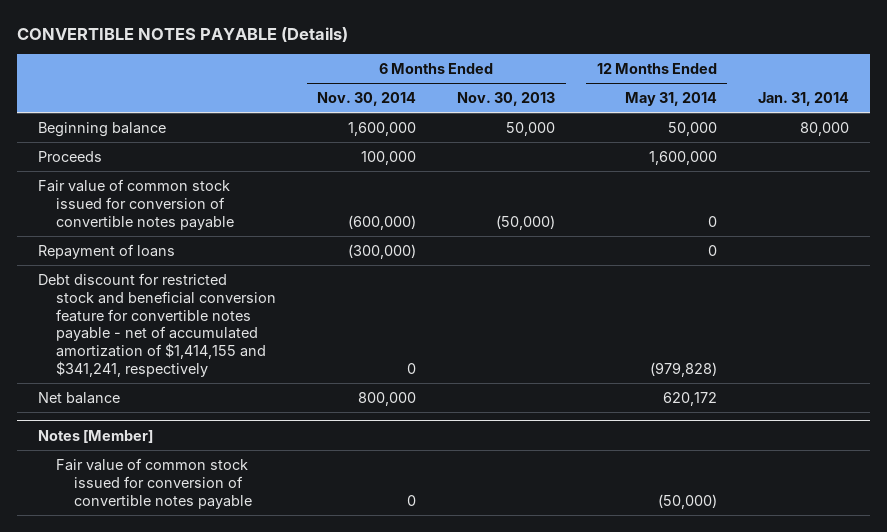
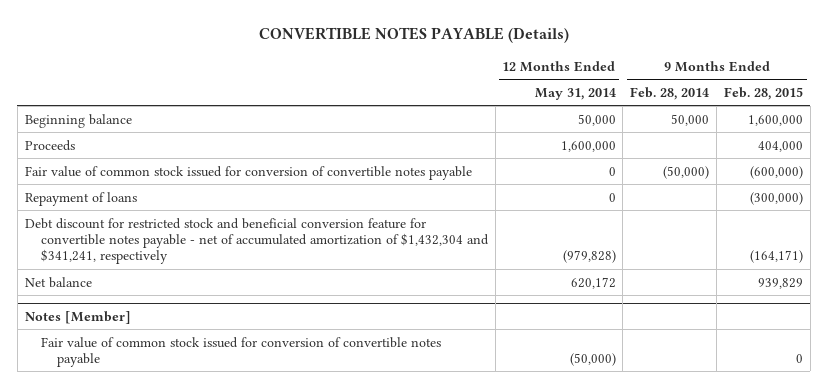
- | 6 Months Ended Nov. 30, 2014 | 6 Months Ended Nov. 30, 2013 | 12 Months Ended May 31, 2014 | Jan. 31, 2014
+ | 12 Months Ended May 31, 2014 | 9 Months Ended Feb. 28, 2014 | 9 Months Ended Feb. 28, 2015
- Debt discount for restricted stock and beneficial conversion feature for convertible notes payable - net of accumulated amortization of $1,414,155 and $341,241, respectively | 0 | | (979,828) |
+ Debt discount for restricted stock and beneficial conversion feature for convertible notes payable - net of accumulated amortization of $1,432,304 and $341,241, respectively | (979,828) | | (164,171)

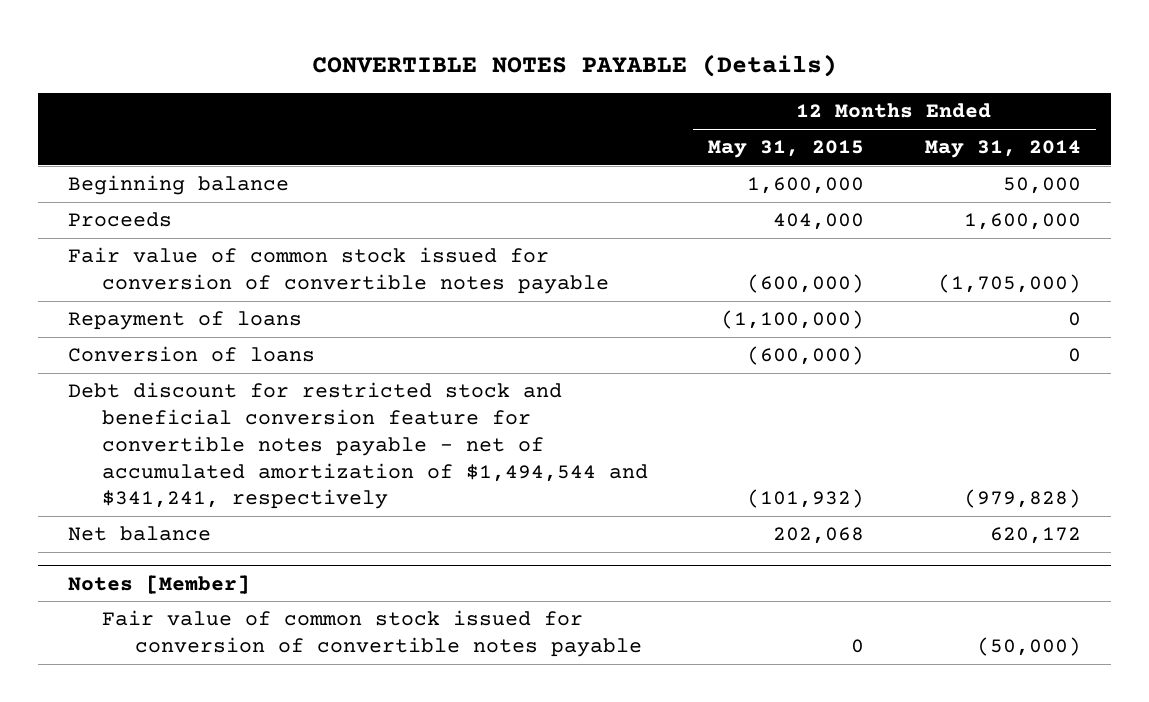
- | 12 Months Ended May 31, 2014 | 9 Months Ended Feb. 28, 2014 | 9 Months Ended Feb. 28, 2015
+ | 12 Months Ended May 31, 2015 | 12 Months Ended May 31, 2014
- Fair value of common stock issued for conversion of convertible notes payable | 0 | (50,000) | (600,000)
+ Fair value of common stock issued for conversion of convertible notes payable | (600,000) | (1,705,000)
- Debt discount for restricted stock and beneficial conversion feature for convertible notes payable - net of accumulated amortization of $1,432,304 and $341,241, respectively | (979,828) | | (164,171)
+ Conversion of loans | (600,000) | 0
+ Debt discount for restricted stock and beneficial conversion feature for convertible notes payable - net of accumulated amortization of $1,494,544 and $341,241, respectively | (101,932) | (979,828)

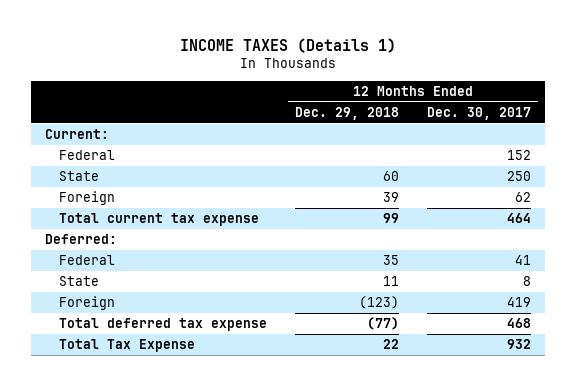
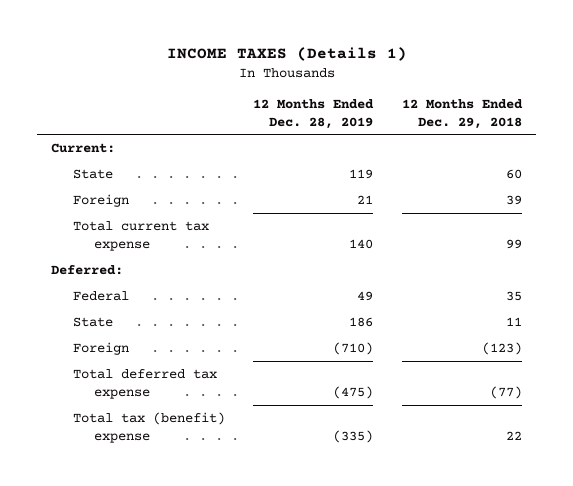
- | 12 Months Ended Dec. 29, 2018 | 12 Months Ended Dec. 30, 2017
+ | 12 Months Ended Dec. 28, 2019 | 12 Months Ended Dec. 29, 2018
- Federal | | 152
- Total Tax Expense | 22 | 932
+ Total tax (benefit) expense | (335) | 22

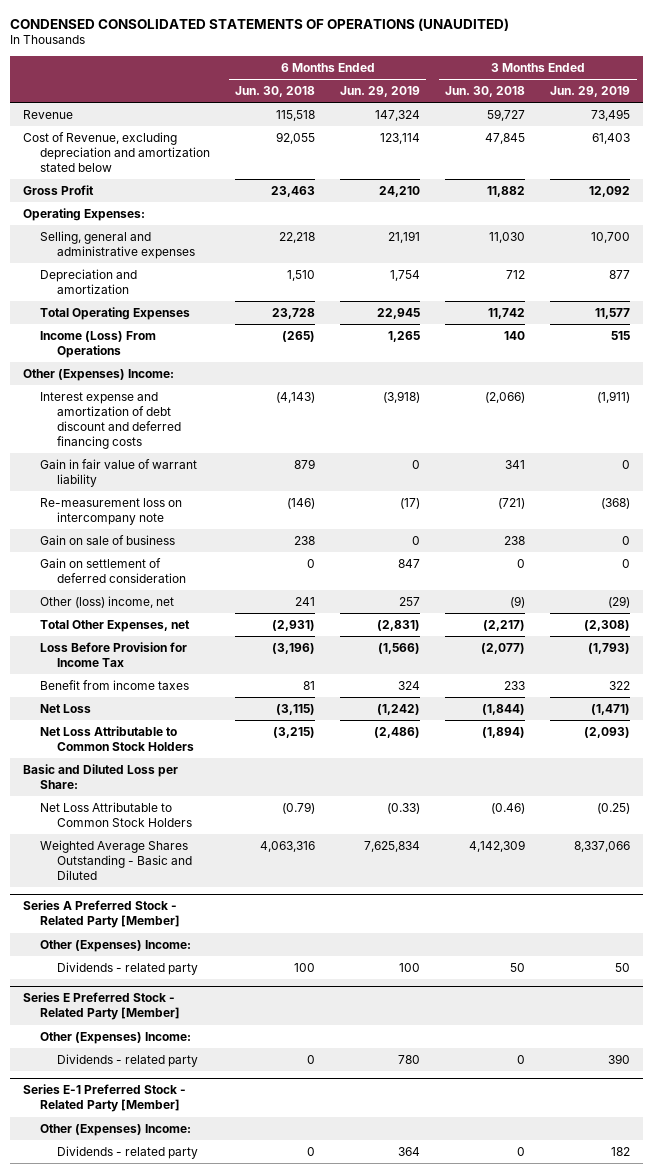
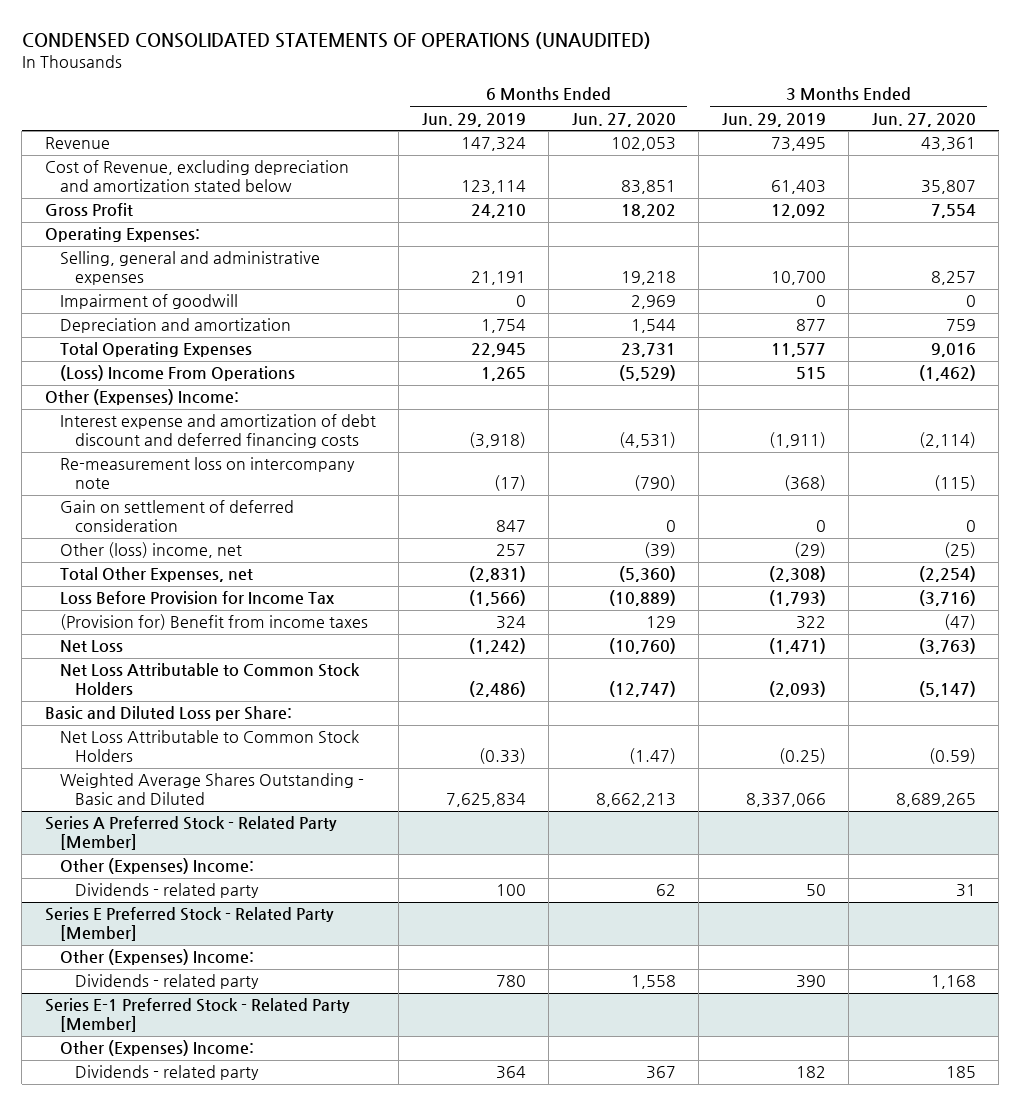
- | 6 Months Ended Jun. 30, 2018 | 6 Months Ended Jun. 29, 2019 | 3 Months Ended Jun. 30, 2018 | 3 Months Ended Jun. 29, 2019
+ | 6 Months Ended Jun. 29, 2019 | 6 Months Ended Jun. 27, 2020 | 3 Months Ended Jun. 29, 2019 | 3 Months Ended Jun. 27, 2020
+ Impairment of goodwill | 0 | 2,969 | 0 | 0
- Income (Loss) From Operations | (265) | 1,265 | 140 | 515
+ (Loss) Income From Operations | 1,265 | (5,529) | 515 | (1,462)
- Gain in fair value of warrant liability | 879 | 0 | 341 | 0
- Gain on sale of business | 238 | 0 | 238 | 0
- Benefit from income taxes | 81 | 324 | 233 | 322
+ (Provision for) Benefit from income taxes | 324 | 129 | 322 | (47)

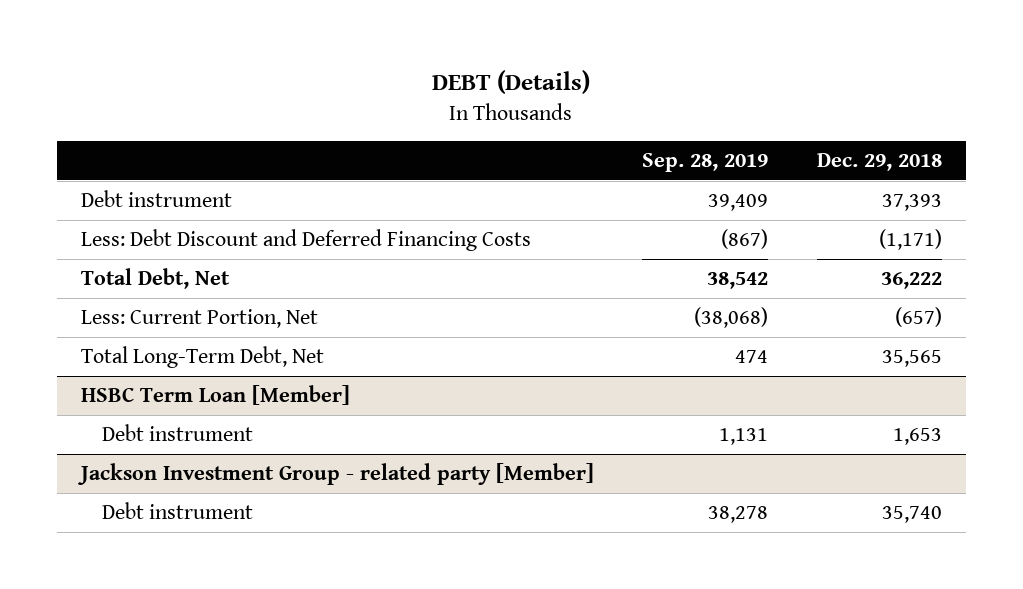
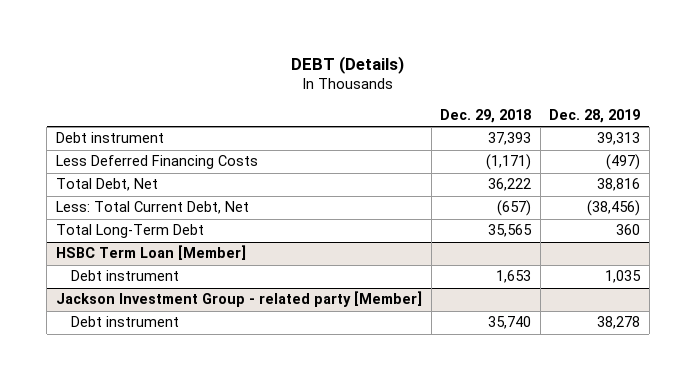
- | Sep. 28, 2019 | Dec. 29, 2018
+ | Dec. 29, 2018 | Dec. 28, 2019
- Less: Debt Discount and Deferred Financing Costs | (867) | (1,171)
+ Less Deferred Financing Costs | (1,171) | (497)
- Less: Current Portion, Net | (38,068) | (657)
- Total Long-Term Debt, Net | 474 | 35,565
+ Less: Total Current Debt, Net | (657) | (38,456)
+ Total Long-Term Debt | 35,565 | 360

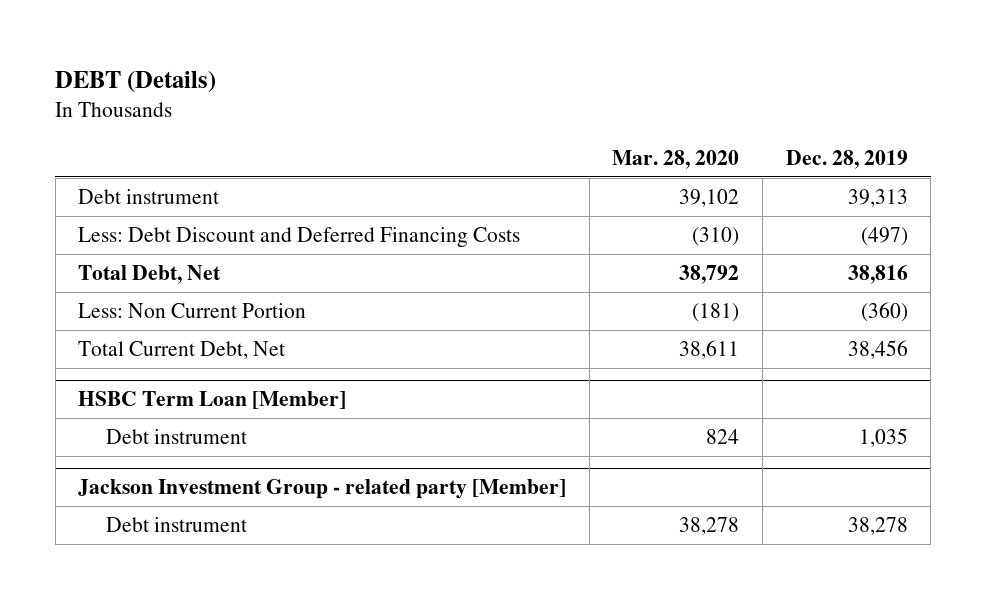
- | Dec. 29, 2018 | Dec. 28, 2019
+ | Mar. 28, 2020 | Dec. 28, 2019
- Less Deferred Financing Costs | (1,171) | (497)
+ Less: Debt Discount and Deferred Financing Costs | (310) | (497)
- Less: Total Current Debt, Net | (657) | (38,456)
- Total Long-Term Debt | 35,565 | 360
+ Less: Non Current Portion | (181) | (360)
+ Total Current Debt, Net | 38,611 | 38,456

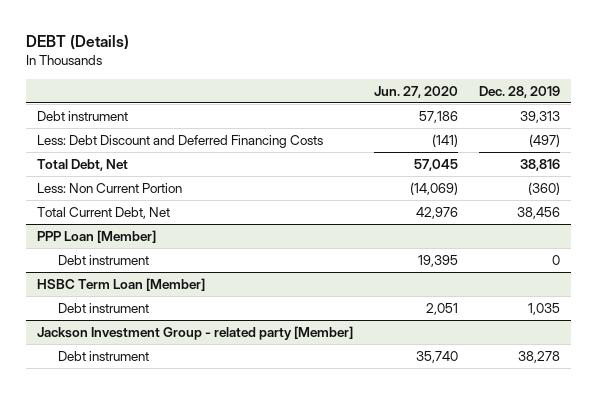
- | Mar. 28, 2020 | Dec. 28, 2019
+ | Jun. 27, 2020 | Dec. 28, 2019
+ PPP Loan [Member]
+ Debt instrument | 19,395 | 0

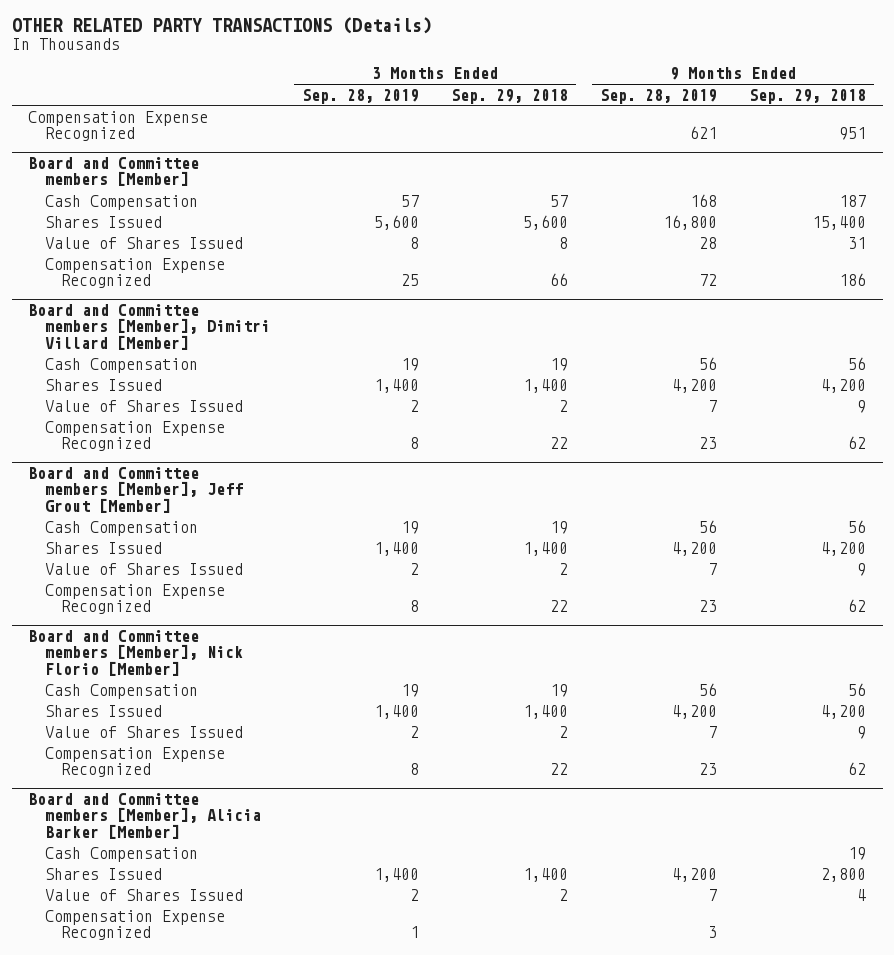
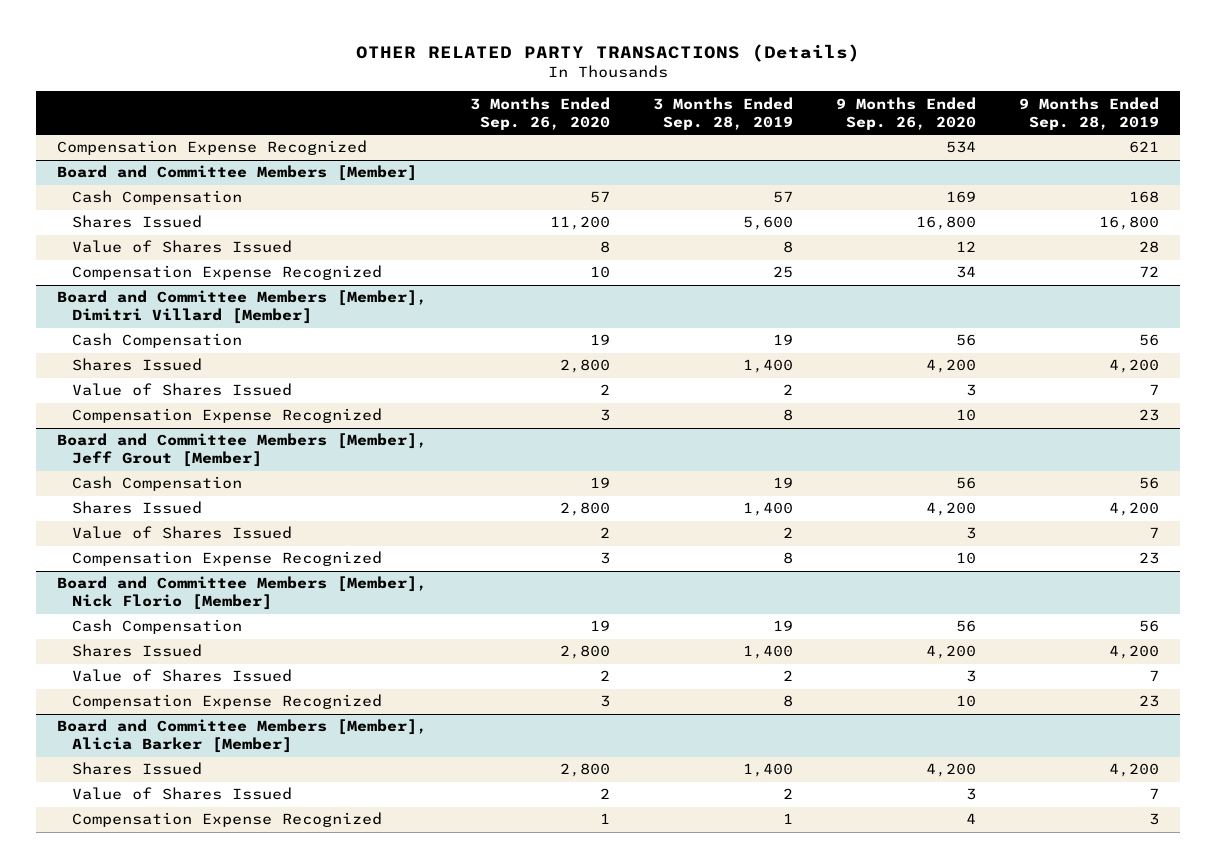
- | 3 Months Ended Sep. 28, 2019 | 3 Months Ended Sep. 29, 2018 | 9 Months Ended Sep. 28, 2019 | 9 Months Ended Sep. 29, 2018
+ | 3 Months Ended Sep. 26, 2020 | 3 Months Ended Sep. 28, 2019 | 9 Months Ended Sep. 26, 2020 | 9 Months Ended Sep. 28, 2019
- Board and Committee members [Member]
+ Board and Committee Members [Member]
- Board and Committee members [Member], Dimitri Villard [Member]
+ Board and Committee Members [Member], Dimitri Villard [Member]
- Board and Committee members [Member], Jeff Grout [Member]
+ Board and Committee Members [Member], Jeff Grout [Member]
- Board and Committee members [Member], Nick Florio [Member]
+ Board and Committee Members [Member], Nick Florio [Member]
- Board and Committee members [Member], Alicia Barker [Member]
- Cash Compensation | | | | 19
+ Board and Committee Members [Member], Alicia Barker [Member]

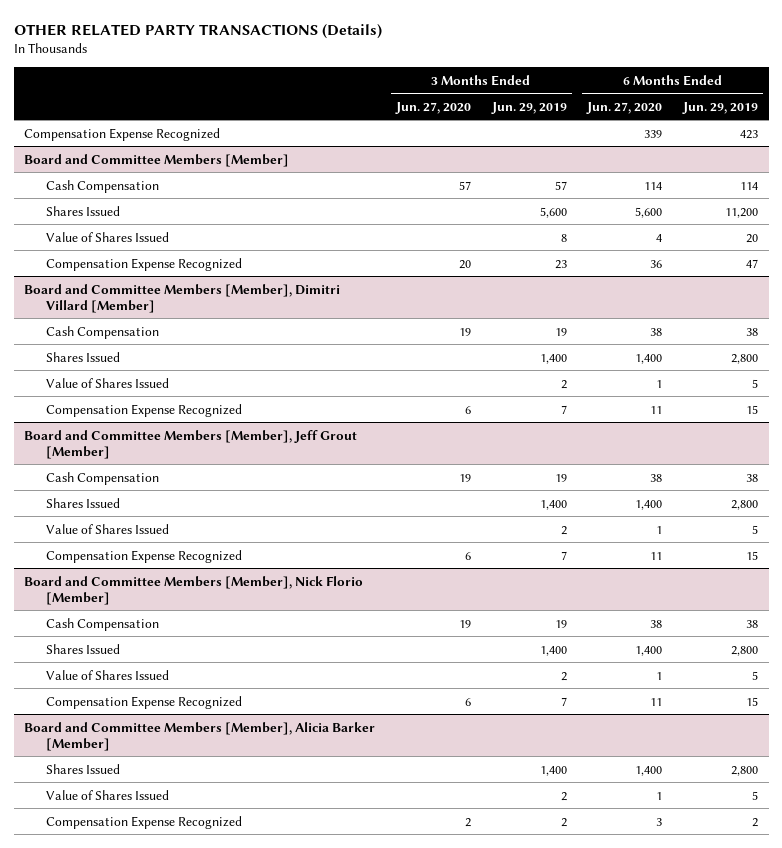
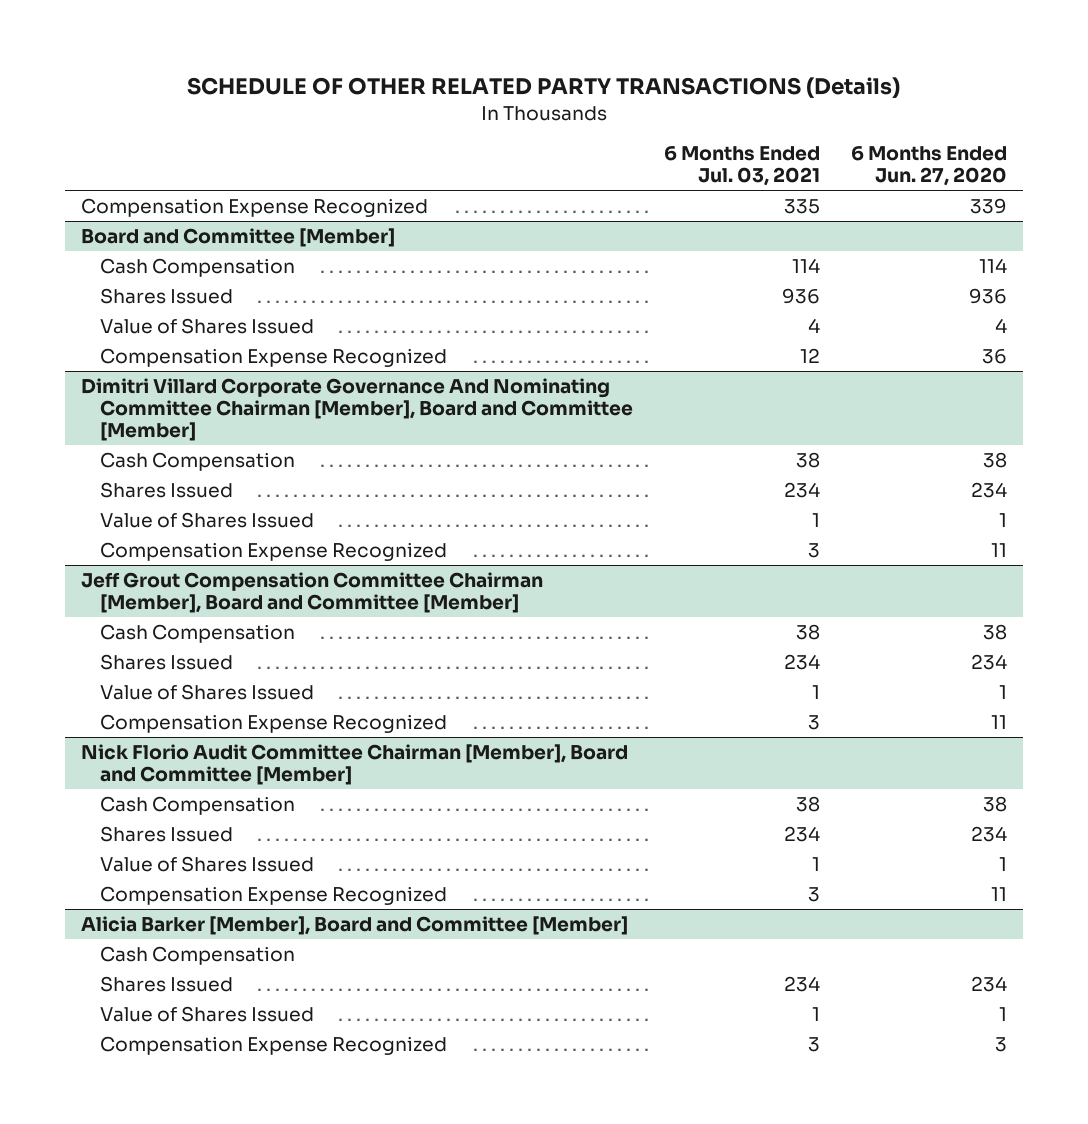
- OTHER RELATED PARTY TRANSACTIONS (Details)
+ SCHEDULE OF OTHER RELATED PARTY TRANSACTIONS (Details)
- | 3 Months Ended Jun. 27, 2020 | 3 Months Ended Jun. 29, 2019 | 6 Months Ended Jun. 27, 2020 | 6 Months Ended Jun. 29, 2019
+ | 6 Months Ended Jul. 03, 2021 | 6 Months Ended Jun. 27, 2020
- Board and Committee Members [Member]
+ Board and Committee [Member]
- Shares Issued | | 5,600 | 5,600 | 11,200
+ Shares Issued | 936 | 936
- Board and Committee Members [Member], Dimitri Villard [Member]
+ Dimitri Villard Corporate Governance And Nominating Committee Chairman [Member], Board and Committee [Member]
- Shares Issued | | 1,400 | 1,400 | 2,800
+ Shares Issued | 234 | 234
- Board and Committee Members [Member], Jeff Grout [Member]
+ Jeff Grout Compensation Committee Chairman [Member], Board and Committee [Member]
- Shares Issued | | 1,400 | 1,400 | 2,800
+ Shares Issued | 234 | 234
- Board and Committee Members [Member], Nick Florio [Member]
+ Nick Florio Audit Committee Chairman [Member], Board and Committee [Member]
- Shares Issued | | 1,400 | 1,400 | 2,800
+ Shares Issued | 234 | 234
- Board and Committee Members [Member], Alicia Barker [Member]
- Shares Issued | | 1,400 | 1,400 | 2,800
+ Alicia Barker [Member], Board and Committee [Member]
+ Cash Compensation
+ Shares Issued | 234 | 234

